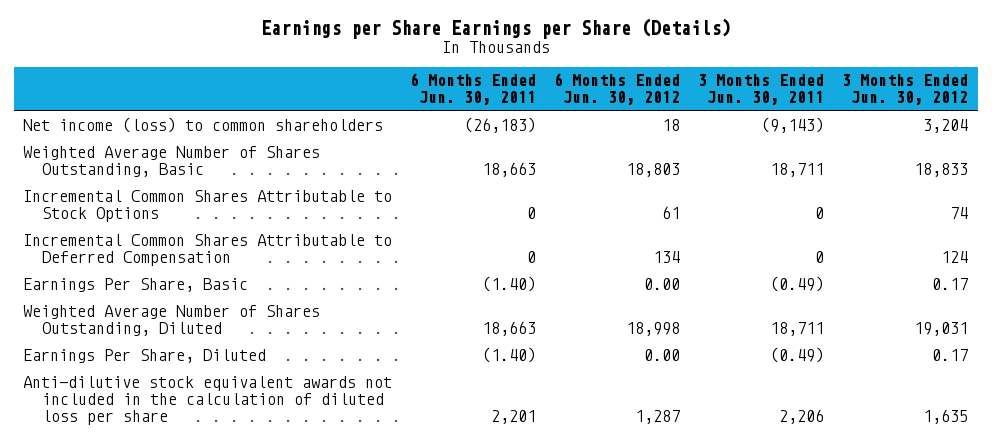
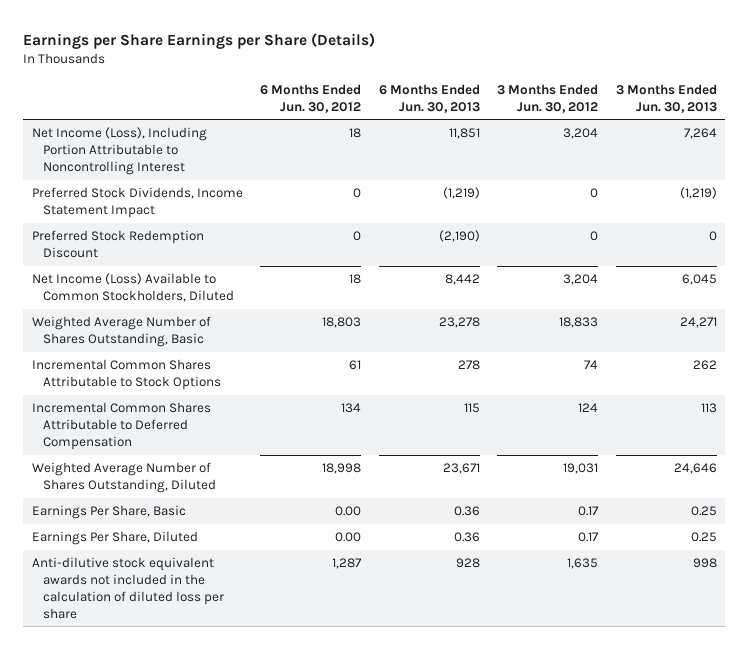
- | 6 Months Ended Jun. 30, 2011 | 6 Months Ended Jun. 30, 2012 | 3 Months Ended Jun. 30, 2011 | 3 Months Ended Jun. 30, 2012
+ | 6 Months Ended Jun. 30, 2012 | 6 Months Ended Jun. 30, 2013 | 3 Months Ended Jun. 30, 2012 | 3 Months Ended Jun. 30, 2013
- Net income (loss) to common shareholders | (26,183) | 18 | (9,143) | 3,204
+ Net Income (Loss), Including Portion Attributable to Noncontrolling Interest | 18 | 11,851 | 3,204 | 7,264
+ Preferred Stock Dividends, Income Statement Impact | 0 | (1,219) | 0 | (1,219)
+ Preferred Stock Redemption Discount | 0 | (2,190) | 0 | 0
+ Net Income (Loss) Available to Common Stockholders, Diluted | 18 | 8,442 | 3,204 | 6,045
moved down: Earnings Per Share, Basic | 0.00 | 0.36 | 0.17 | 0.25

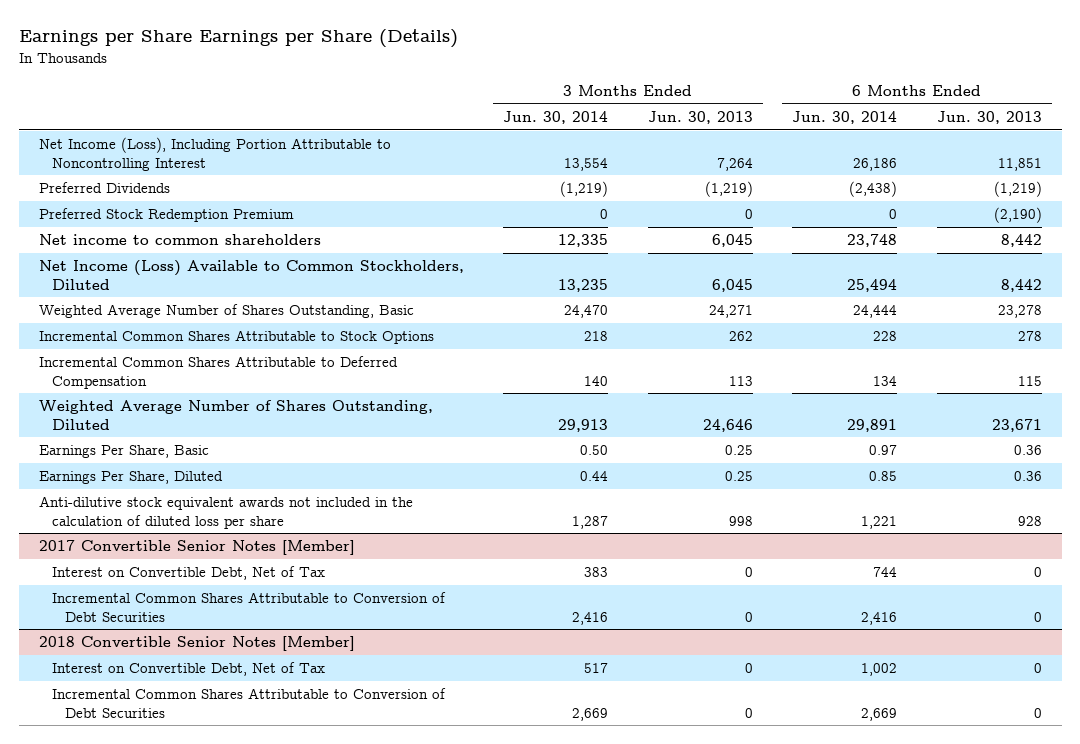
- | 6 Months Ended Jun. 30, 2012 | 6 Months Ended Jun. 30, 2013 | 3 Months Ended Jun. 30, 2012 | 3 Months Ended Jun. 30, 2013
+ | 3 Months Ended Jun. 30, 2014 | 3 Months Ended Jun. 30, 2013 | 6 Months Ended Jun. 30, 2014 | 6 Months Ended Jun. 30, 2013
- Preferred Stock Dividends, Income Statement Impact | 0 | (1,219) | 0 | (1,219)
- Preferred Stock Redemption Discount | 0 | (2,190) | 0 | 0
+ Preferred Dividends | (1,219) | (1,219) | (2,438) | (1,219)
+ Preferred Stock Redemption Premium | 0 | 0 | 0 | (2,190)
+ Net income to common shareholders | 12,335 | 6,045 | 23,748 | 8,442
+ 2017 Convertible Senior Notes [Member]
+ Interest on Convertible Debt, Net of Tax | 383 | 0 | 744 | 0
+ Incremental Common Shares Attributable to Conversion of Debt Securities | 2,416 | 0 | 2,416 | 0
+ 2018 Convertible Senior Notes [Member]
+ Interest on Convertible Debt, Net of Tax | 517 | 0 | 1,002 | 0
+ Incremental Common Shares Attributable to Conversion of Debt Securities | 2,669 | 0 | 2,669 | 0

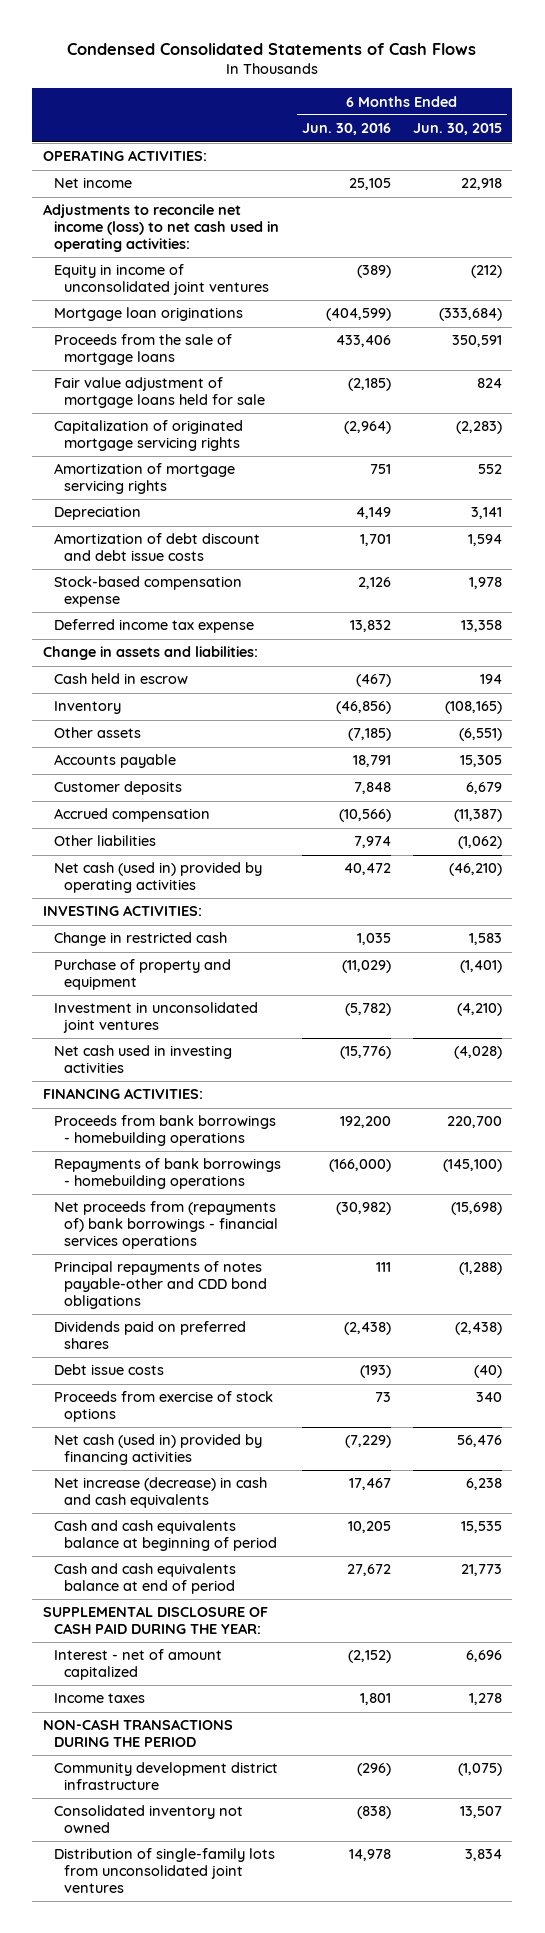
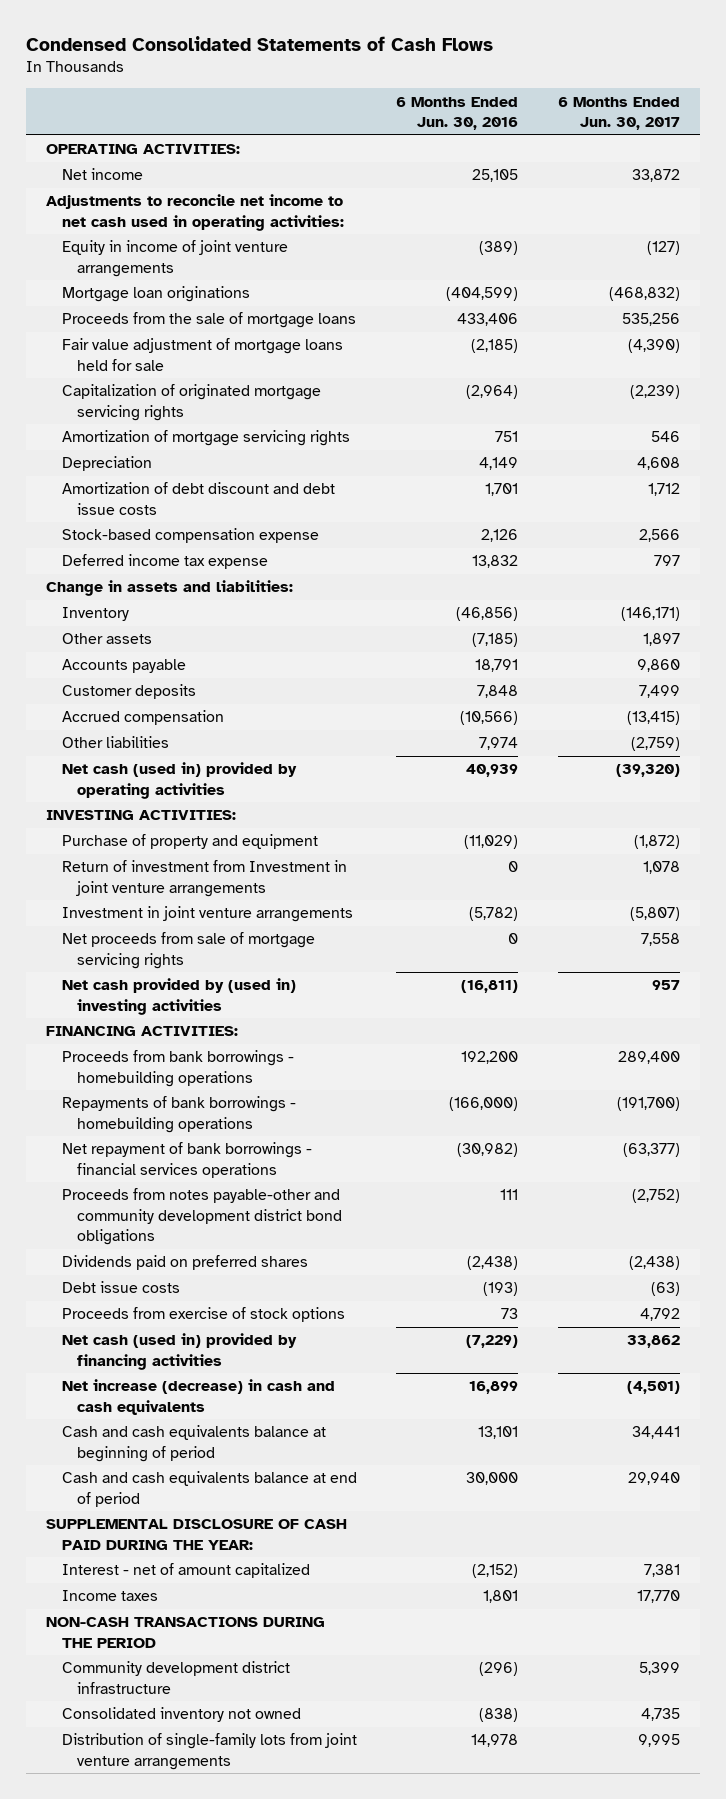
- | 6 Months Ended Jun. 30, 2016 | 6 Months Ended Jun. 30, 2015
+ | 6 Months Ended Jun. 30, 2016 | 6 Months Ended Jun. 30, 2017
- Adjustments to reconcile net income (loss) to net cash used in operating activities:
- Equity in income of unconsolidated joint ventures | (389) | (212)
+ Adjustments to reconcile net income to net cash used in operating activities:
+ Equity in income of joint venture arrangements | (389) | (127)
- Cash held in escrow | (467) | 194
- Net cash (used in) provided by operating activities | 40,472 | (46,210)
+ Net cash (used in) provided by operating activities | 40,939 | (39,320)
- Change in restricted cash | 1,035 | 1,583
- Investment in unconsolidated joint ventures | (5,782) | (4,210)
- Net cash used in investing activities | (15,776) | (4,028)
+ Return of investment from Investment in joint venture arrangements | 0 | 1,078
+ Investment in joint venture arrangements | (5,782) | (5,807)
+ Net proceeds from sale of mortgage servicing rights | 0 | 7,558
+ Net cash provided by (used in) investing activities | (16,811) | 957
- Net proceeds from (repayments of) bank borrowings - financial services operations | (30,982) | (15,698)
- Principal repayments of notes payable-other and CDD bond obligations | 111 | (1,288)
+ Net repayment of bank borrowings - financial services operations | (30,982) | (63,377)
+ Proceeds from notes payable-other and community development district bond obligations | 111 | (2,752)
- Net increase (decrease) in cash and cash equivalents | 17,467 | 6,238
- Cash and cash equivalents balance at beginning of period | 10,205 | 15,535
- Cash and cash equivalents balance at end of period | 27,672 | 21,773
+ Net increase (decrease) in cash and cash equivalents | 16,899 | (4,501)
+ Cash and cash equivalents balance at beginning of period | 13,101 | 34,441
+ Cash and cash equivalents balance at end of period | 30,000 | 29,940
- Distribution of single-family lots from unconsolidated joint ventures | 14,978 | 3,834
+ Distribution of single-family lots from joint venture arrangements | 14,978 | 9,995

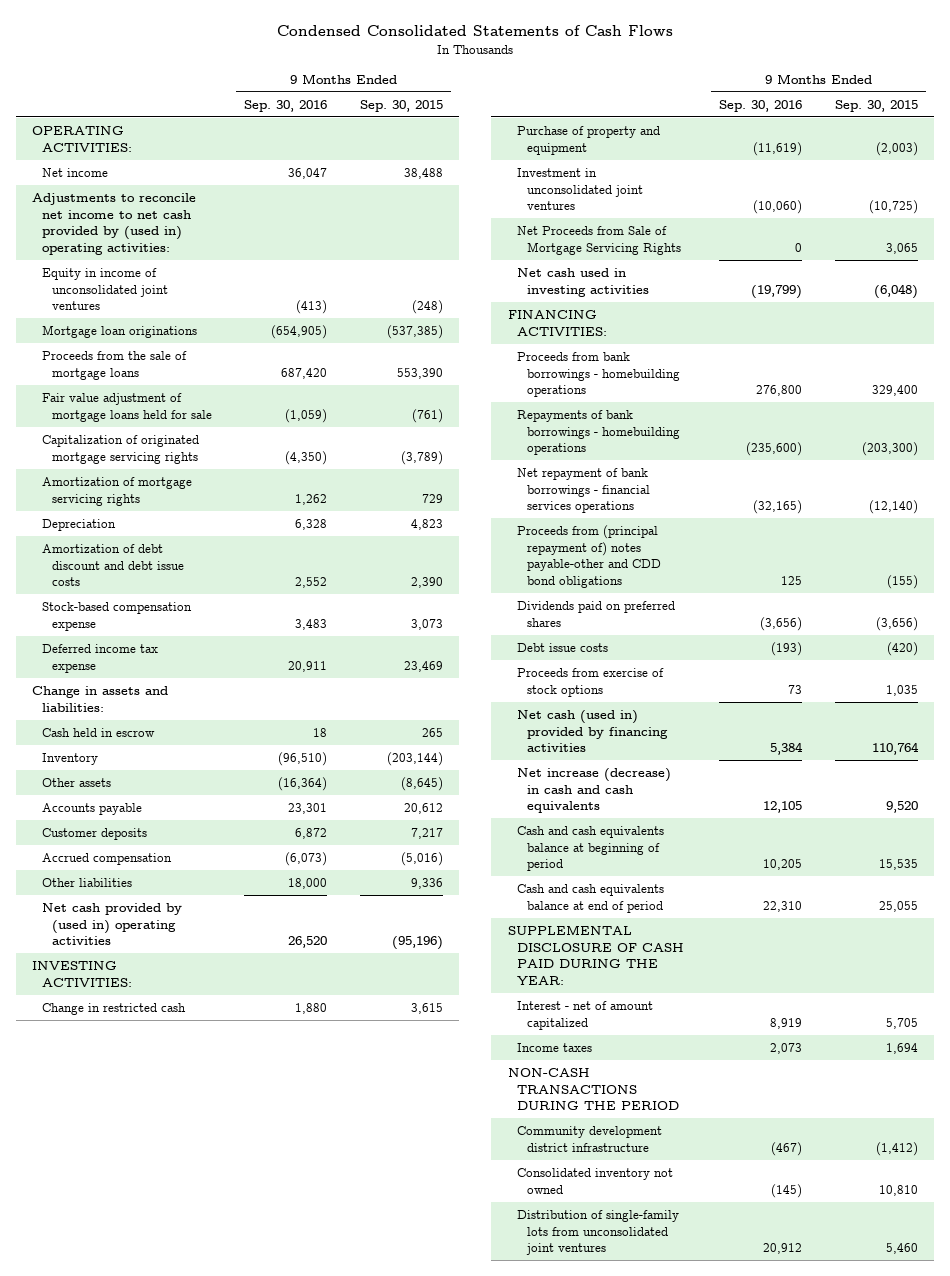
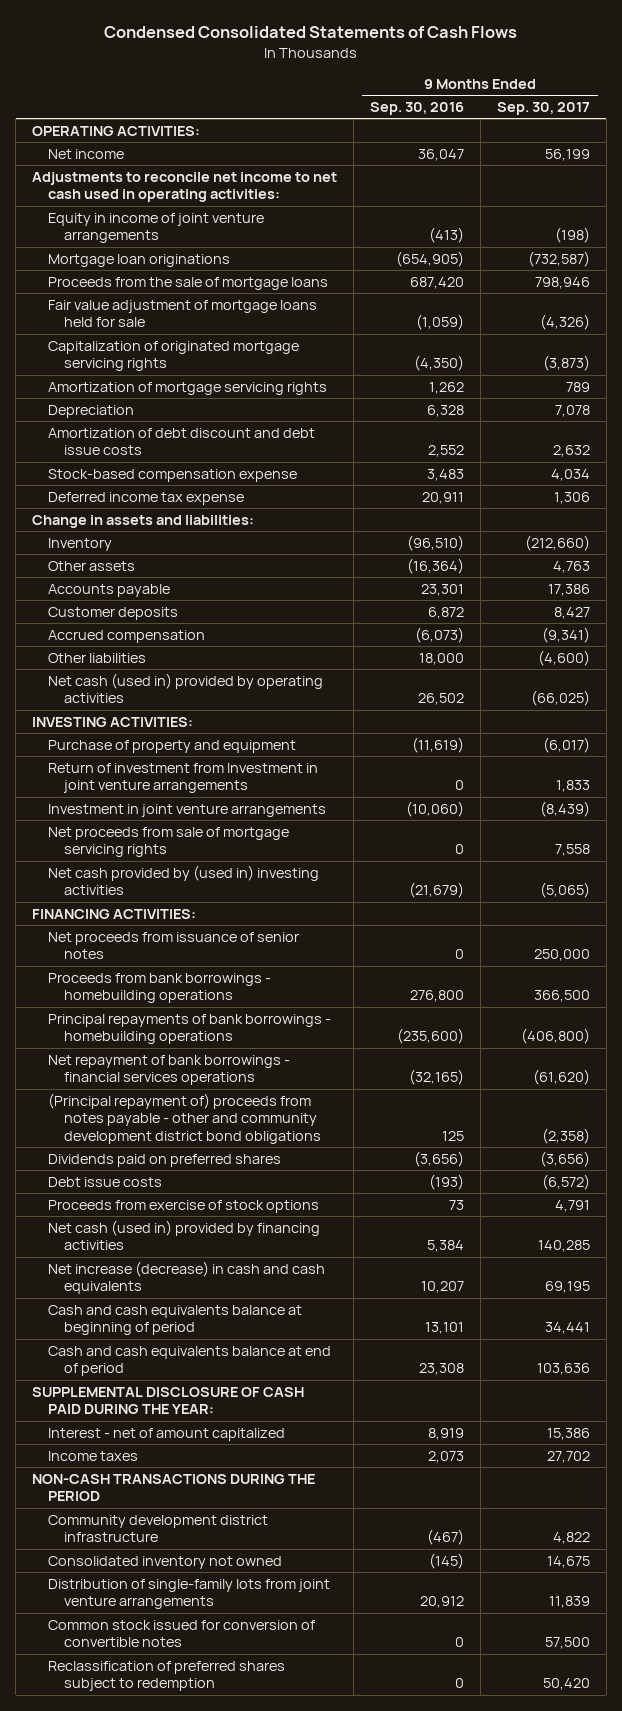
- | 9 Months Ended Sep. 30, 2016 | 9 Months Ended Sep. 30, 2015
+ | 9 Months Ended Sep. 30, 2016 | 9 Months Ended Sep. 30, 2017
- Adjustments to reconcile net income to net cash provided by (used in) operating activities:
- Equity in income of unconsolidated joint ventures | (413) | (248)
+ Adjustments to reconcile net income to net cash used in operating activities:
+ Equity in income of joint venture arrangements | (413) | (198)
- Cash held in escrow | 18 | 265
- Net cash provided by (used in) operating activities | 26,520 | (95,196)
+ Net cash (used in) provided by operating activities | 26,502 | (66,025)
- Change in restricted cash | 1,880 | 3,615
- Investment in unconsolidated joint ventures | (10,060) | (10,725)
- Net Proceeds from Sale of Mortgage Servicing Rights | 0 | 3,065
- Net cash used in investing activities | (19,799) | (6,048)
+ Return of investment from Investment in joint venture arrangements | 0 | 1,833
+ Investment in joint venture arrangements | (10,060) | (8,439)
+ Net proceeds from sale of mortgage servicing rights | 0 | 7,558
+ Net cash provided by (used in) investing activities | (21,679) | (5,065)
+ Net proceeds from issuance of senior notes | 0 | 250,000
- Repayments of bank borrowings - homebuilding operations | (235,600) | (203,300)
+ Principal repayments of bank borrowings - homebuilding operations | (235,600) | (406,800)
- Proceeds from (principal repayment of) notes payable-other and CDD bond obligations | 125 | (155)
+ (Principal repayment of) proceeds from notes payable - other and community development district bond obligations | 125 | (2,358)
- Net increase (decrease) in cash and cash equivalents | 12,105 | 9,520
- Cash and cash equivalents balance at beginning of period | 10,205 | 15,535
- Cash and cash equivalents balance at end of period | 22,310 | 25,055
+ Net increase (decrease) in cash and cash equivalents | 10,207 | 69,195
+ Cash and cash equivalents balance at beginning of period | 13,101 | 34,441
+ Cash and cash equivalents balance at end of period | 23,308 | 103,636
- Distribution of single-family lots from unconsolidated joint ventures | 20,912 | 5,460
+ Distribution of single-family lots from joint venture arrangements | 20,912 | 11,839
+ Common stock issued for conversion of convertible notes | 0 | 57,500
+ Reclassification of preferred shares subject to redemption | 0 | 50,420

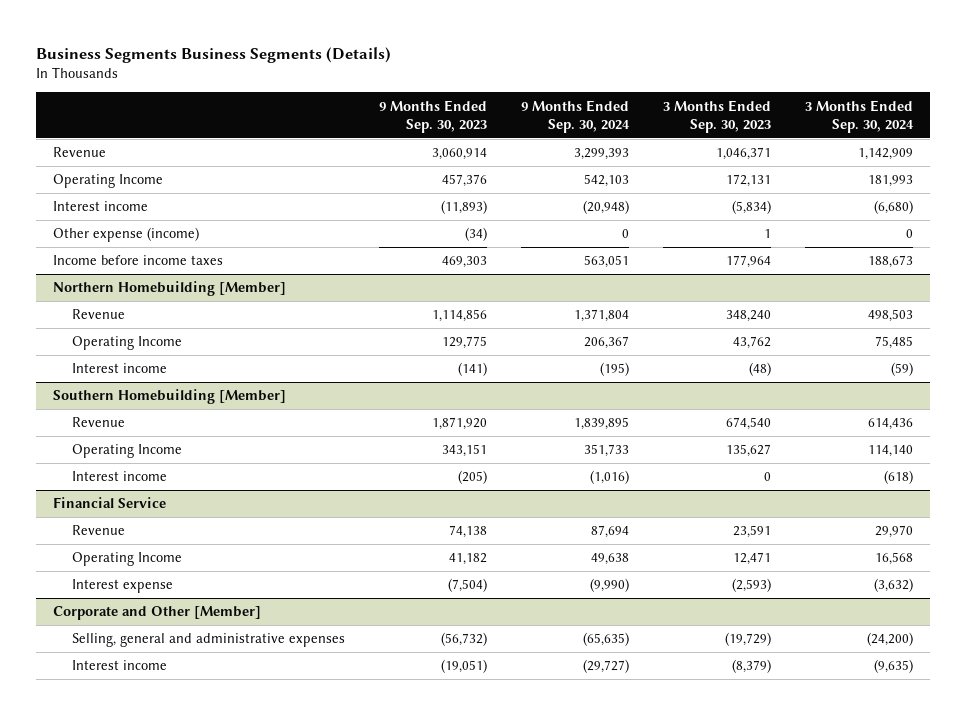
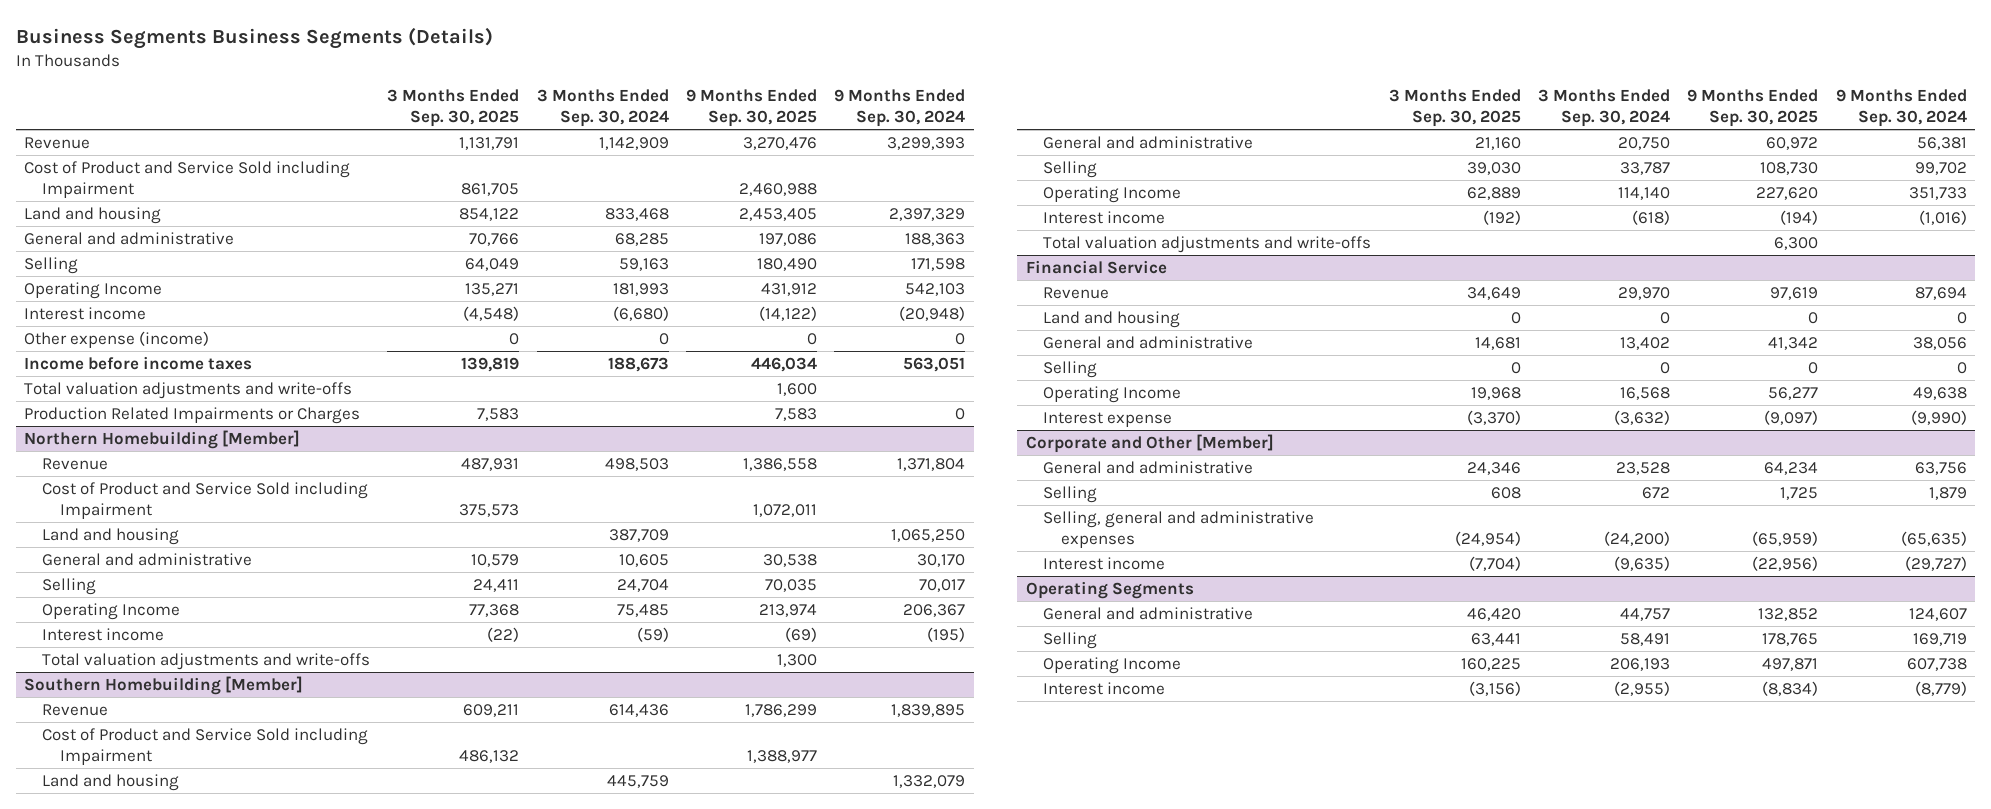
- | 9 Months Ended Sep. 30, 2023 | 9 Months Ended Sep. 30, 2024 | 3 Months Ended Sep. 30, 2023 | 3 Months Ended Sep. 30, 2024
+ | 3 Months Ended Sep. 30, 2025 | 3 Months Ended Sep. 30, 2024 | 9 Months Ended Sep. 30, 2025 | 9 Months Ended Sep. 30, 2024
+ Cost of Product and Service Sold including Impairment | 861,705 | | 2,460,988 |
+ Land and housing | 854,122 | 833,468 | 2,453,405 | 2,397,329
+ General and administrative | 70,766 | 68,285 | 197,086 | 188,363
+ Selling | 64,049 | 59,163 | 180,490 | 171,598
+ Total valuation adjustments and write-offs | | | 1,600 |
+ Production Related Impairments or Charges | 7,583 | | 7,583 | 0
@ Northern Homebuilding [Member]
+ Cost of Product and Service Sold including Impairment | 375,573 | | 1,072,011 |
+ Land and housing | | 387,709 | | 1,065,250
+ General and administrative | 10,579 | 10,605 | 30,538 | 30,170
+ Selling | 24,411 | 24,704 | 70,035 | 70,017
+ Total valuation adjustments and write-offs | | | 1,300 |
@ Southern Homebuilding [Member]
+ Cost of Product and Service Sold including Impairment | 486,132 | | 1,388,977 |
+ Land and housing | | 445,759 | | 1,332,079
+ General and administrative | 21,160 | 20,750 | 60,972 | 56,381
+ Selling | 39,030 | 33,787 | 108,730 | 99,702
+ Total valuation adjustments and write-offs | | | 6,300 |
@ Financial Service
+ Land and housing | 0 | 0 | 0 | 0
+ General and administrative | 14,681 | 13,402 | 41,342 | 38,056
+ Selling | 0 | 0 | 0 | 0
@ Corporate and Other [Member]
+ General and administrative | 24,346 | 23,528 | 64,234 | 63,756
+ Selling | 608 | 672 | 1,725 | 1,879
+ Operating Segments
+ General and administrative | 46,420 | 44,757 | 132,852 | 124,607
+ Selling | 63,441 | 58,491 | 178,765 | 169,719
+ Operating Income | 160,225 | 206,193 | 497,871 | 607,738
+ Interest income | (3,156) | (2,955) | (8,834) | (8,779)

